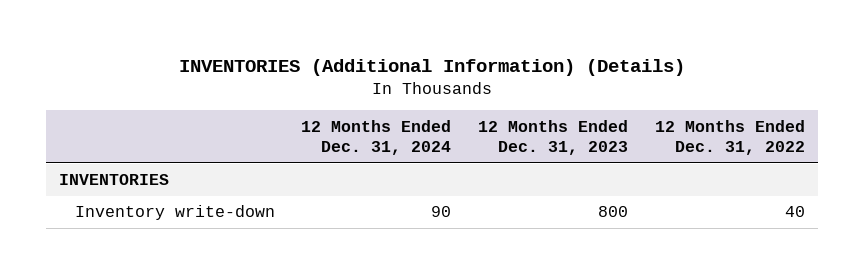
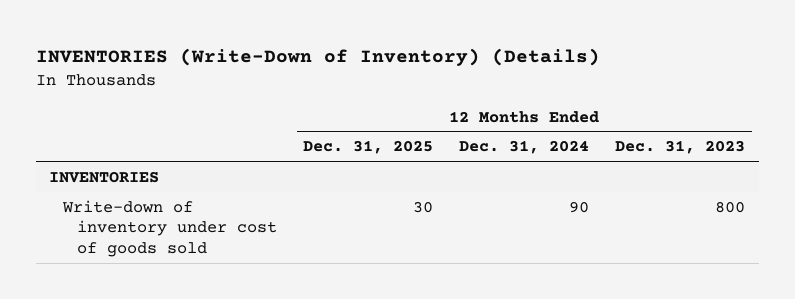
- INVENTORIES (Additional Information) (Details)
+ INVENTORIES (Write-Down of Inventory) (Details)
- | 12 Months Ended Dec. 31, 2024 | 12 Months Ended Dec. 31, 2023 | 12 Months Ended Dec. 31, 2022
+ | 12 Months Ended Dec. 31, 2025 | 12 Months Ended Dec. 31, 2024 | 12 Months Ended Dec. 31, 2023
- Inventory write-down | 90 | 800 | 40
+ Write-down of inventory under cost of goods sold | 30 | 90 | 800

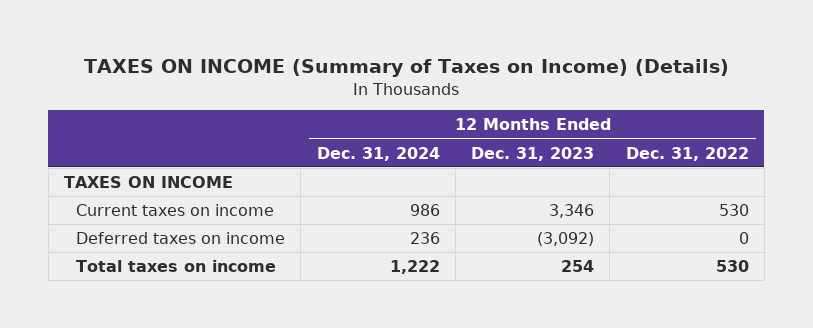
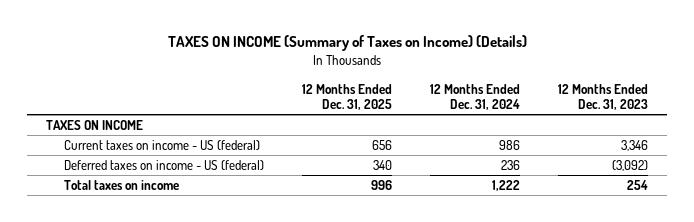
- | 12 Months Ended Dec. 31, 2024 | 12 Months Ended Dec. 31, 2023 | 12 Months Ended Dec. 31, 2022
+ | 12 Months Ended Dec. 31, 2025 | 12 Months Ended Dec. 31, 2024 | 12 Months Ended Dec. 31, 2023
- Current taxes on income | 986 | 3,346 | 530
- Deferred taxes on income | 236 | (3,092) | 0
+ Current taxes on income - US (federal) | 656 | 986 | 3,346
+ Deferred taxes on income - US (federal) | 340 | 236 | (3,092)

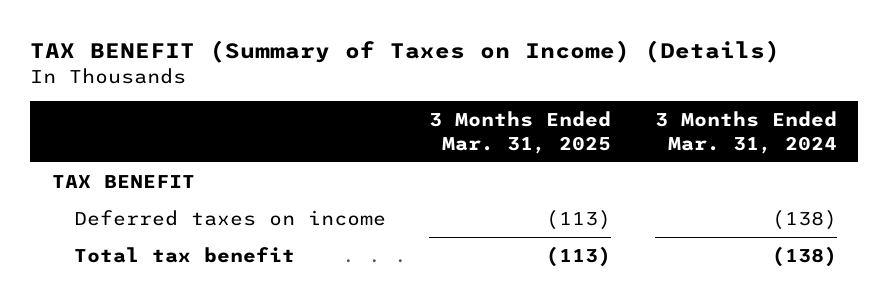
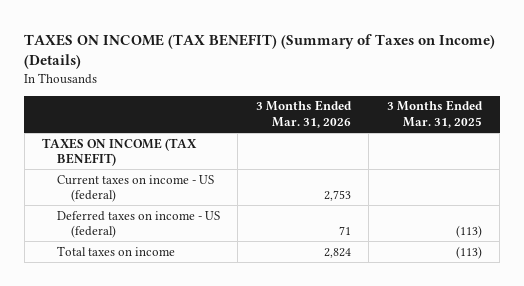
- TAX BENEFIT (Summary of Taxes on Income) (Details)
+ TAXES ON INCOME (TAX BENEFIT) (Summary of Taxes on Income) (Details)
- | 3 Months Ended Mar. 31, 2025 | 3 Months Ended Mar. 31, 2024
+ | 3 Months Ended Mar. 31, 2026 | 3 Months Ended Mar. 31, 2025
- TAX BENEFIT
- Deferred taxes on income | (113) | (138)
- Total tax benefit | (113) | (138)
+ TAXES ON INCOME (TAX BENEFIT)
+ Current taxes on income - US (federal) | 2,753 |
+ Deferred taxes on income - US (federal) | 71 | (113)
+ Total taxes on income | 2,824 | (113)

